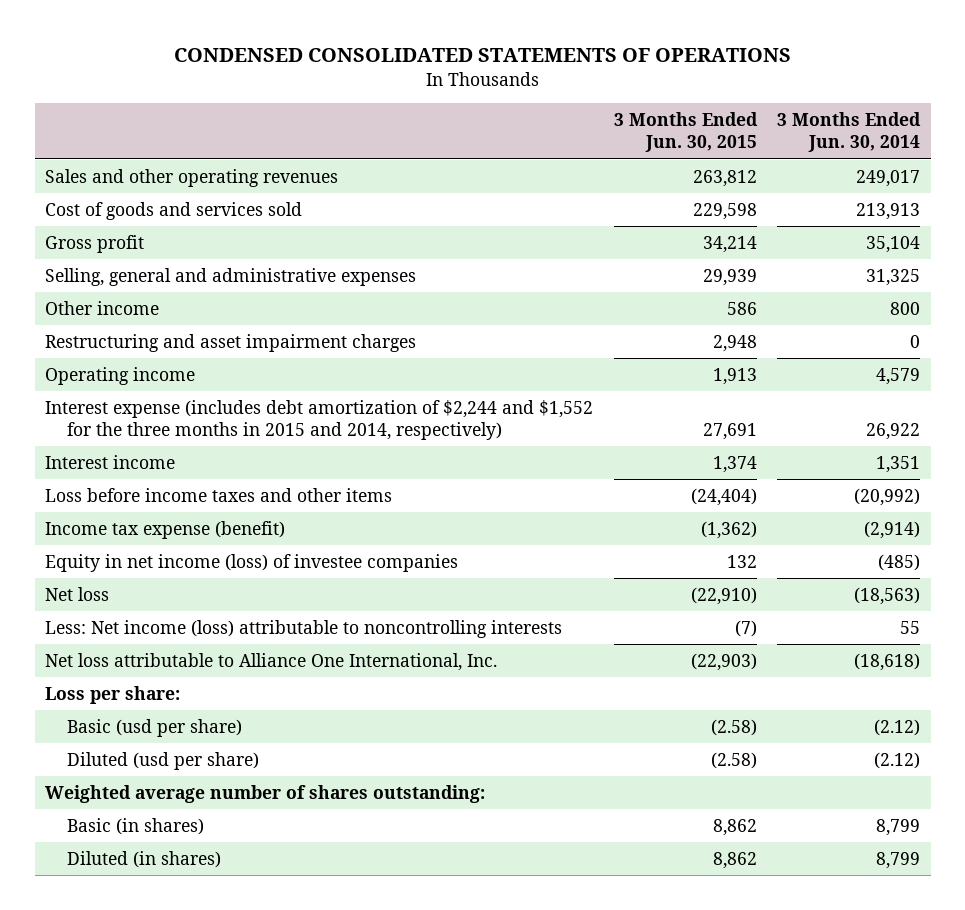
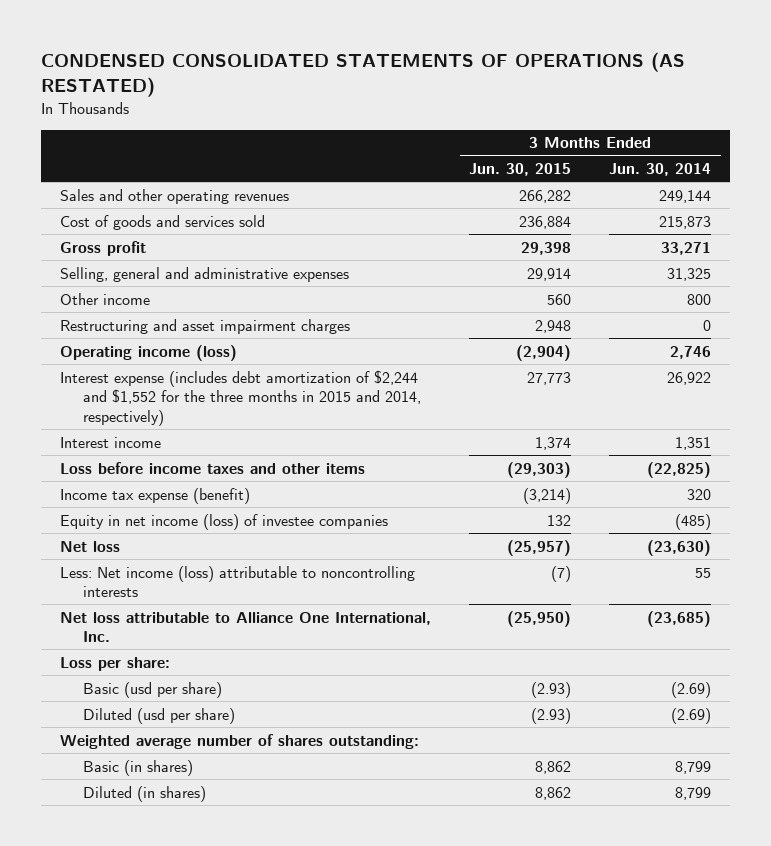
- CONDENSED CONSOLIDATED STATEMENTS OF OPERATIONS
+ CONDENSED CONSOLIDATED STATEMENTS OF OPERATIONS (AS RESTATED)
- Sales and other operating revenues | 263,812 | 249,017
- Cost of goods and services sold | 229,598 | 213,913
- Gross profit | 34,214 | 35,104
- Selling, general and administrative expenses | 29,939 | 31,325
- Other income | 586 | 800
+ Sales and other operating revenues | 266,282 | 249,144
+ Cost of goods and services sold | 236,884 | 215,873
+ Gross profit | 29,398 | 33,271
+ Selling, general and administrative expenses | 29,914 | 31,325
+ Other income | 560 | 800
- Operating income | 1,913 | 4,579
- Interest expense (includes debt amortization of $2,244 and $1,552 for the three months in 2015 and 2014, respectively) | 27,691 | 26,922
+ Operating income (loss) | (2,904) | 2,746
+ Interest expense (includes debt amortization of $2,244 and $1,552 for the three months in 2015 and 2014, respectively) | 27,773 | 26,922
- Loss before income taxes and other items | (24,404) | (20,992)
- Income tax expense (benefit) | (1,362) | (2,914)
+ Loss before income taxes and other items | (29,303) | (22,825)
+ Income tax expense (benefit) | (3,214) | 320
- Net loss | (22,910) | (18,563)
+ Net loss | (25,957) | (23,630)
- Net loss attributable to Alliance One International, Inc. | (22,903) | (18,618)
+ Net loss attributable to Alliance One International, Inc. | (25,950) | (23,685)
- Basic (usd per share) | (2.58) | (2.12)
- Diluted (usd per share) | (2.58) | (2.12)
+ Basic (usd per share) | (2.93) | (2.69)
+ Diluted (usd per share) | (2.93) | (2.69)

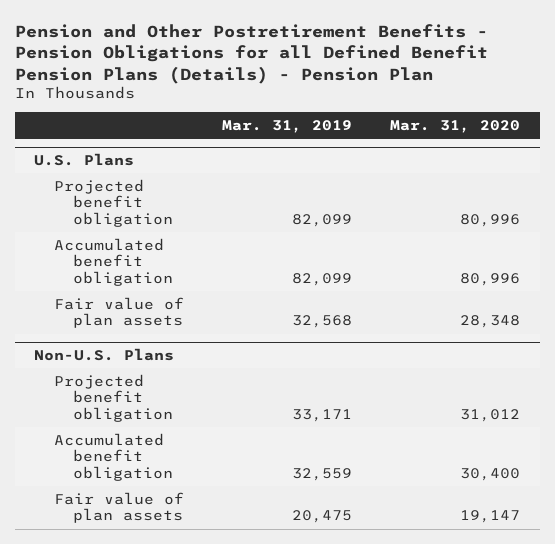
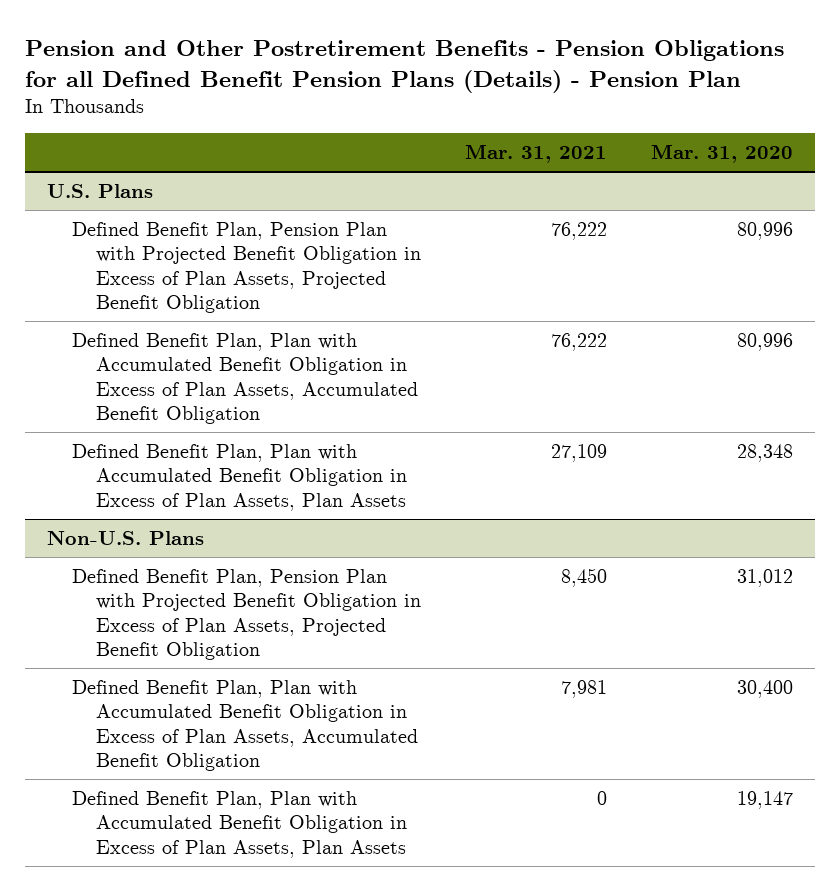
- | Mar. 31, 2019 | Mar. 31, 2020
+ | Mar. 31, 2021 | Mar. 31, 2020
@ U.S. Plans
- Projected benefit obligation | 82,099 | 80,996
- Accumulated benefit obligation | 82,099 | 80,996
- Fair value of plan assets | 32,568 | 28,348
+ Defined Benefit Plan, Pension Plan with Projected Benefit Obligation in Excess of Plan Assets, Projected Benefit Obligation | 76,222 | 80,996
+ Defined Benefit Plan, Plan with Accumulated Benefit Obligation in Excess of Plan Assets, Accumulated Benefit Obligation | 76,222 | 80,996
+ Defined Benefit Plan, Plan with Accumulated Benefit Obligation in Excess of Plan Assets, Plan Assets | 27,109 | 28,348
@ Non-U.S. Plans
- Projected benefit obligation | 33,171 | 31,012
- Accumulated benefit obligation | 32,559 | 30,400
- Fair value of plan assets | 20,475 | 19,147
+ Defined Benefit Plan, Pension Plan with Projected Benefit Obligation in Excess of Plan Assets, Projected Benefit Obligation | 8,450 | 31,012
+ Defined Benefit Plan, Plan with Accumulated Benefit Obligation in Excess of Plan Assets, Accumulated Benefit Obligation | 7,981 | 30,400
+ Defined Benefit Plan, Plan with Accumulated Benefit Obligation in Excess of Plan Assets, Plan Assets | 0 | 19,147

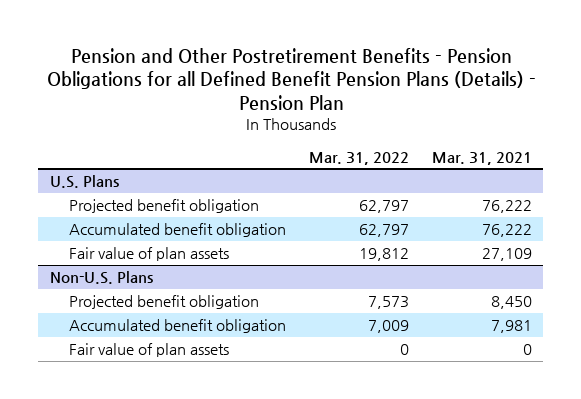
- | Mar. 31, 2021 | Mar. 31, 2020
+ | Mar. 31, 2022 | Mar. 31, 2021
@ U.S. Plans
- Defined Benefit Plan, Pension Plan with Projected Benefit Obligation in Excess of Plan Assets, Projected Benefit Obligation | 76,222 | 80,996
- Defined Benefit Plan, Plan with Accumulated Benefit Obligation in Excess of Plan Assets, Accumulated Benefit Obligation | 76,222 | 80,996
- Defined Benefit Plan, Plan with Accumulated Benefit Obligation in Excess of Plan Assets, Plan Assets | 27,109 | 28,348
+ Projected benefit obligation | 62,797 | 76,222
+ Accumulated benefit obligation | 62,797 | 76,222
+ Fair value of plan assets | 19,812 | 27,109
@ Non-U.S. Plans
- Defined Benefit Plan, Pension Plan with Projected Benefit Obligation in Excess of Plan Assets, Projected Benefit Obligation | 8,450 | 31,012
- Defined Benefit Plan, Plan with Accumulated Benefit Obligation in Excess of Plan Assets, Accumulated Benefit Obligation | 7,981 | 30,400
- Defined Benefit Plan, Plan with Accumulated Benefit Obligation in Excess of Plan Assets, Plan Assets | 0 | 19,147
+ Projected benefit obligation | 7,573 | 8,450
+ Accumulated benefit obligation | 7,009 | 7,981
+ Fair value of plan assets | 0 | 0

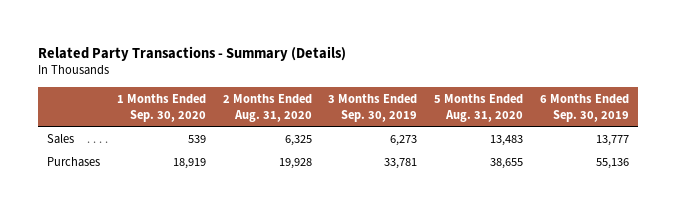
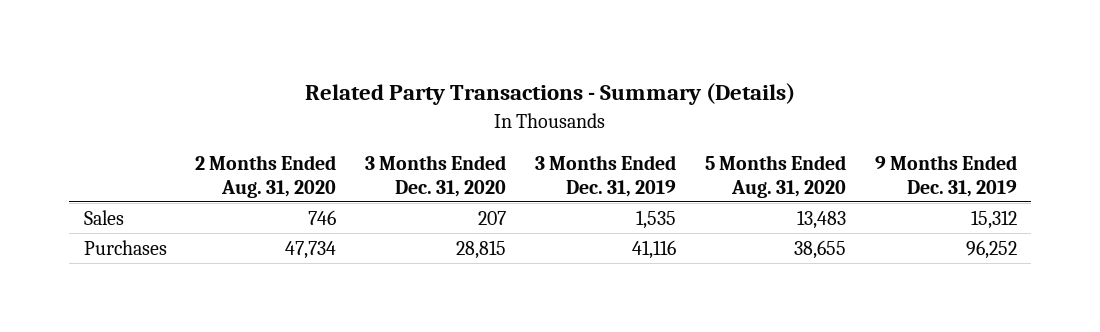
- | 1 Months Ended Sep. 30, 2020 | 2 Months Ended Aug. 31, 2020 | 3 Months Ended Sep. 30, 2019 | 5 Months Ended Aug. 31, 2020 | 6 Months Ended Sep. 30, 2019
+ | 2 Months Ended Aug. 31, 2020 | 3 Months Ended Dec. 31, 2020 | 3 Months Ended Dec. 31, 2019 | 5 Months Ended Aug. 31, 2020 | 9 Months Ended Dec. 31, 2019
- Sales | 539 | 6,325 | 6,273 | 13,483 | 13,777
- Purchases | 18,919 | 19,928 | 33,781 | 38,655 | 55,136
+ Sales | 746 | 207 | 1,535 | 13,483 | 15,312
+ Purchases | 47,734 | 28,815 | 41,116 | 38,655 | 96,252

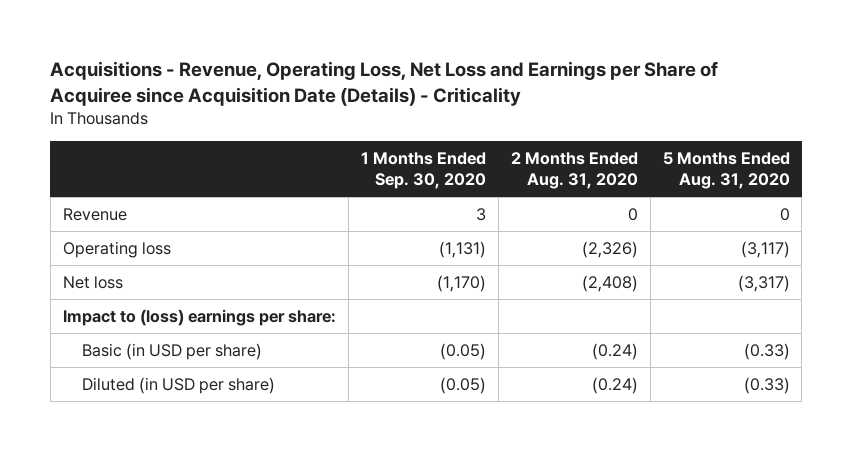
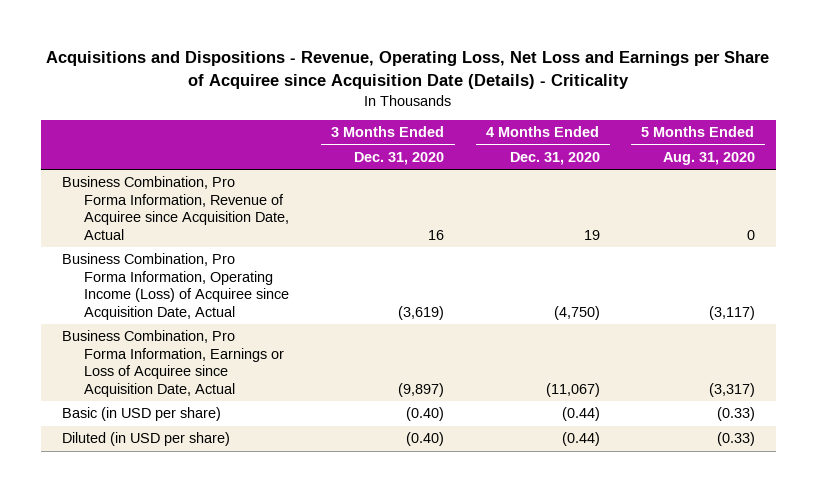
- Acquisitions - Revenue, Operating Loss, Net Loss and Earnings per Share of Acquiree since Acquisition Date (Details) - Criticality
+ Acquisitions and Dispositions - Revenue, Operating Loss, Net Loss and Earnings per Share of Acquiree since Acquisition Date (Details) - Criticality
- | 1 Months Ended Sep. 30, 2020 | 2 Months Ended Aug. 31, 2020 | 5 Months Ended Aug. 31, 2020
+ | 3 Months Ended Dec. 31, 2020 | 4 Months Ended Dec. 31, 2020 | 5 Months Ended Aug. 31, 2020
- Revenue | 3 | 0 | 0
- Operating loss | (1,131) | (2,326) | (3,117)
- Net loss | (1,170) | (2,408) | (3,317)
- Impact to (loss) earnings per share:
+ Business Combination, Pro Forma Information, Revenue of Acquiree since Acquisition Date, Actual | 16 | 19 | 0
+ Business Combination, Pro Forma Information, Operating Income (Loss) of Acquiree since Acquisition Date, Actual | (3,619) | (4,750) | (3,117)
+ Business Combination, Pro Forma Information, Earnings or Loss of Acquiree since Acquisition Date, Actual | (9,897) | (11,067) | (3,317)

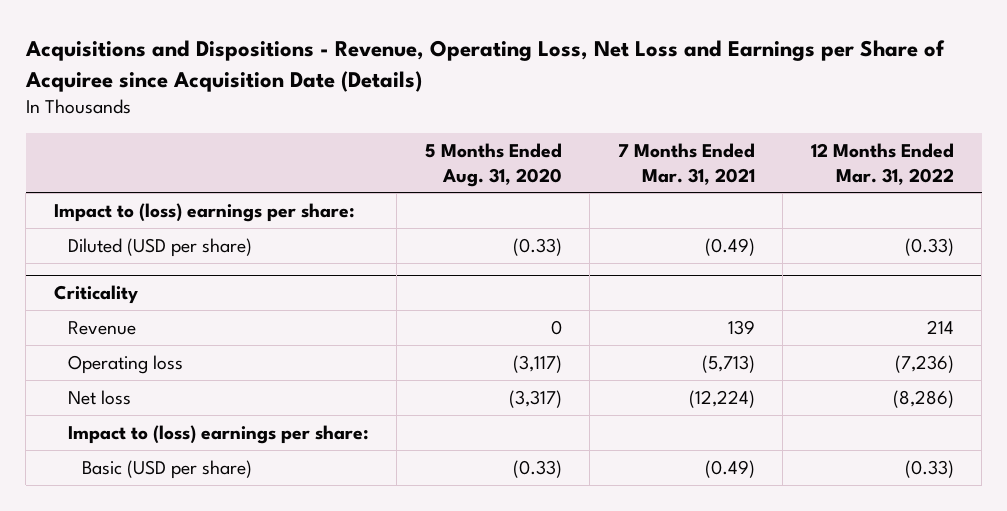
- Acquisitions and Dispositions - Revenue, Operating Loss, Net Loss and Earnings per Share of Acquiree since Acquisition Date (Details) - Criticality
+ Acquisitions and Dispositions - Revenue, Operating Loss, Net Loss and Earnings per Share of Acquiree since Acquisition Date (Details)
- | 3 Months Ended Dec. 31, 2020 | 4 Months Ended Dec. 31, 2020 | 5 Months Ended Aug. 31, 2020
+ | 5 Months Ended Aug. 31, 2020 | 7 Months Ended Mar. 31, 2021 | 12 Months Ended Mar. 31, 2022
- Business Combination, Pro Forma Information, Revenue of Acquiree since Acquisition Date, Actual | 16 | 19 | 0
- Business Combination, Pro Forma Information, Operating Income (Loss) of Acquiree since Acquisition Date, Actual | (3,619) | (4,750) | (3,117)
- Business Combination, Pro Forma Information, Earnings or Loss of Acquiree since Acquisition Date, Actual | (9,897) | (11,067) | (3,317)
- Basic (in USD per share) | (0.40) | (0.44) | (0.33)
- Diluted (in USD per share) | (0.40) | (0.44) | (0.33)
+ Impact to (loss) earnings per share:
+ Diluted (USD per share) | (0.33) | (0.49) | (0.33)
+ Criticality
+ Revenue | 0 | 139 | 214
+ Operating loss | (3,117) | (5,713) | (7,236)
+ Net loss | (3,317) | (12,224) | (8,286)
+ Impact to (loss) earnings per share:
+ Basic (USD per share) | (0.33) | (0.49) | (0.33)

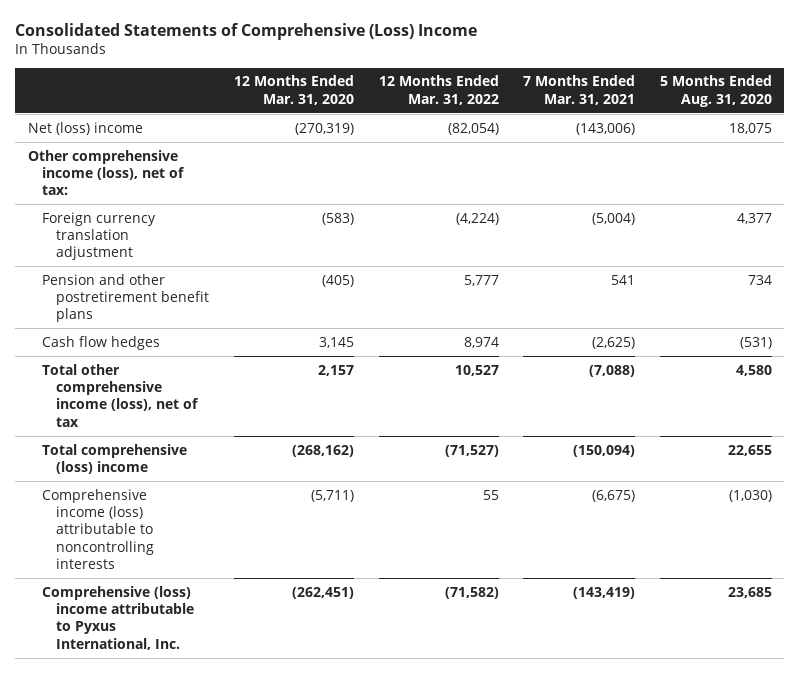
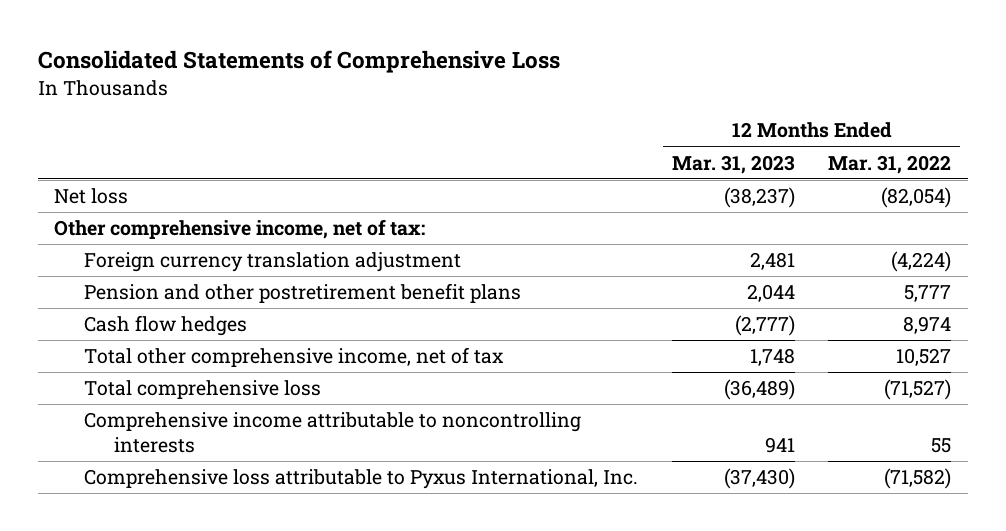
- Consolidated Statements of Comprehensive (Loss) Income
+ Consolidated Statements of Comprehensive Loss
- | 12 Months Ended Mar. 31, 2020 | 12 Months Ended Mar. 31, 2022 | 7 Months Ended Mar. 31, 2021 | 5 Months Ended Aug. 31, 2020
+ | 12 Months Ended Mar. 31, 2023 | 12 Months Ended Mar. 31, 2022
- Net (loss) income | (270,319) | (82,054) | (143,006) | 18,075
- Other comprehensive income (loss), net of tax:
+ Net loss | (38,237) | (82,054)
+ Other comprehensive income, net of tax:
- Total other comprehensive income (loss), net of tax | 2,157 | 10,527 | (7,088) | 4,580
- Total comprehensive (loss) income | (268,162) | (71,527) | (150,094) | 22,655
- Comprehensive income (loss) attributable to noncontrolling interests | (5,711) | 55 | (6,675) | (1,030)
- Comprehensive (loss) income attributable to Pyxus International, Inc. | (262,451) | (71,582) | (143,419) | 23,685
+ Total other comprehensive income, net of tax | 1,748 | 10,527
+ Total comprehensive loss | (36,489) | (71,527)
+ Comprehensive income attributable to noncontrolling interests | 941 | 55
+ Comprehensive loss attributable to Pyxus International, Inc. | (37,430) | (71,582)

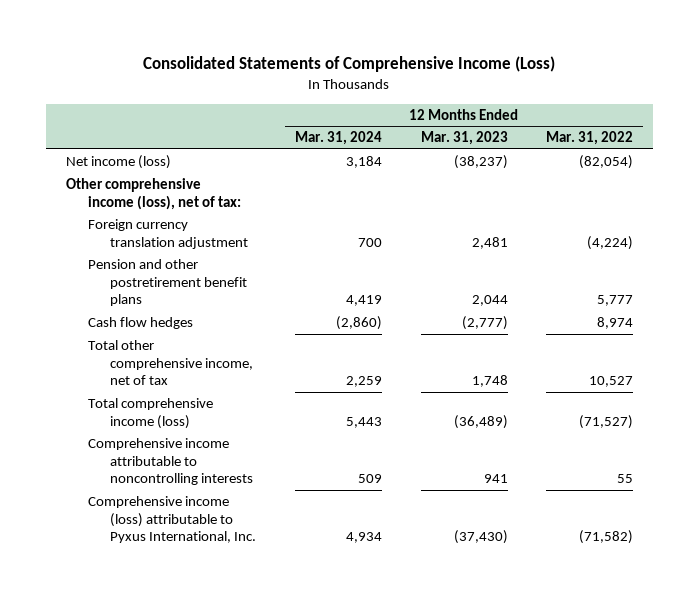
- Consolidated Statements of Comprehensive Loss
+ Consolidated Statements of Comprehensive Income (Loss)
- | 12 Months Ended Mar. 31, 2023 | 12 Months Ended Mar. 31, 2022
+ | 12 Months Ended Mar. 31, 2024 | 12 Months Ended Mar. 31, 2023 | 12 Months Ended Mar. 31, 2022
- Net loss | (38,237) | (82,054)
- Other comprehensive income, net of tax:
+ Net income (loss) | 3,184 | (38,237) | (82,054)
+ Other comprehensive income (loss), net of tax:
- Total comprehensive loss | (36,489) | (71,527)
+ Total comprehensive income (loss) | 5,443 | (36,489) | (71,527)
- Comprehensive loss attributable to Pyxus International, Inc. | (37,430) | (71,582)
+ Comprehensive income (loss) attributable to Pyxus International, Inc. | 4,934 | (37,430) | (71,582)

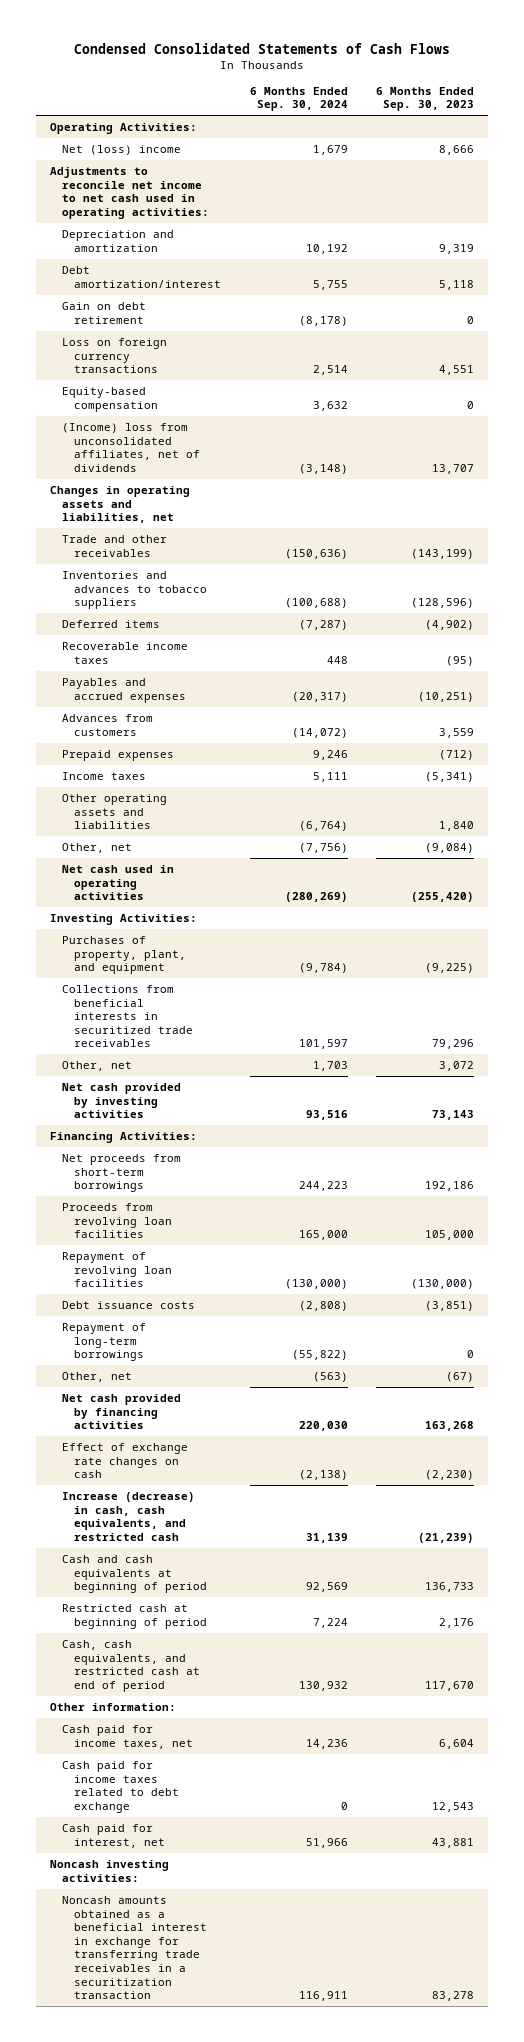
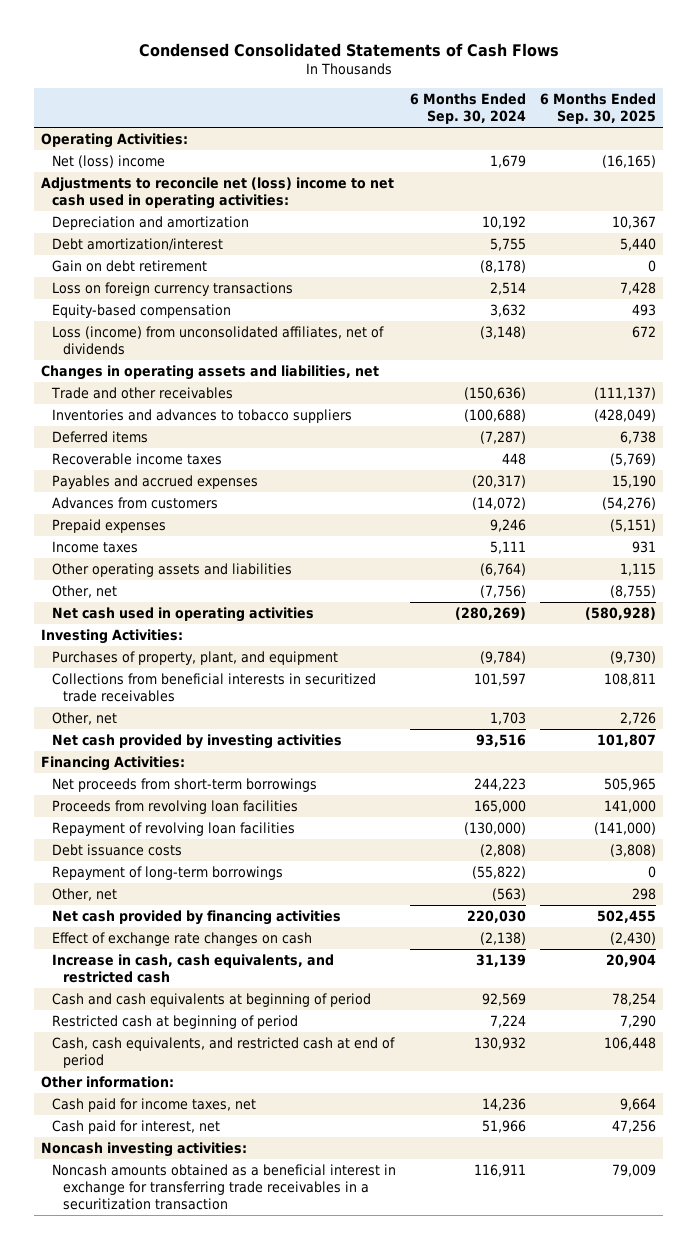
- | 6 Months Ended Sep. 30, 2024 | 6 Months Ended Sep. 30, 2023
+ | 6 Months Ended Sep. 30, 2024 | 6 Months Ended Sep. 30, 2025
- Adjustments to reconcile net income to net cash used in operating activities:
+ Adjustments to reconcile net (loss) income to net cash used in operating activities:
- (Income) loss from unconsolidated affiliates, net of dividends | (3,148) | 13,707
+ Loss (income) from unconsolidated affiliates, net of dividends | (3,148) | 672
- Increase (decrease) in cash, cash equivalents, and restricted cash | 31,139 | (21,239)
+ Increase in cash, cash equivalents, and restricted cash | 31,139 | 20,904
- Cash paid for income taxes related to debt exchange | 0 | 12,543

